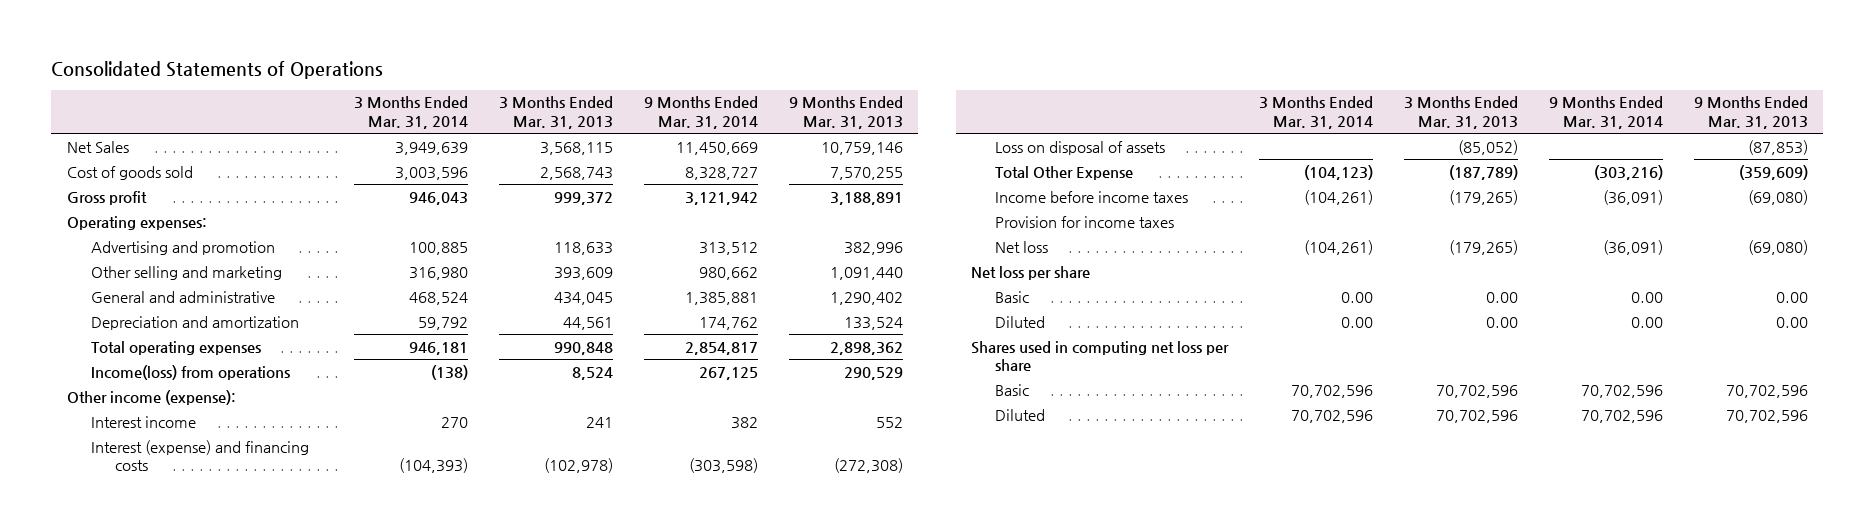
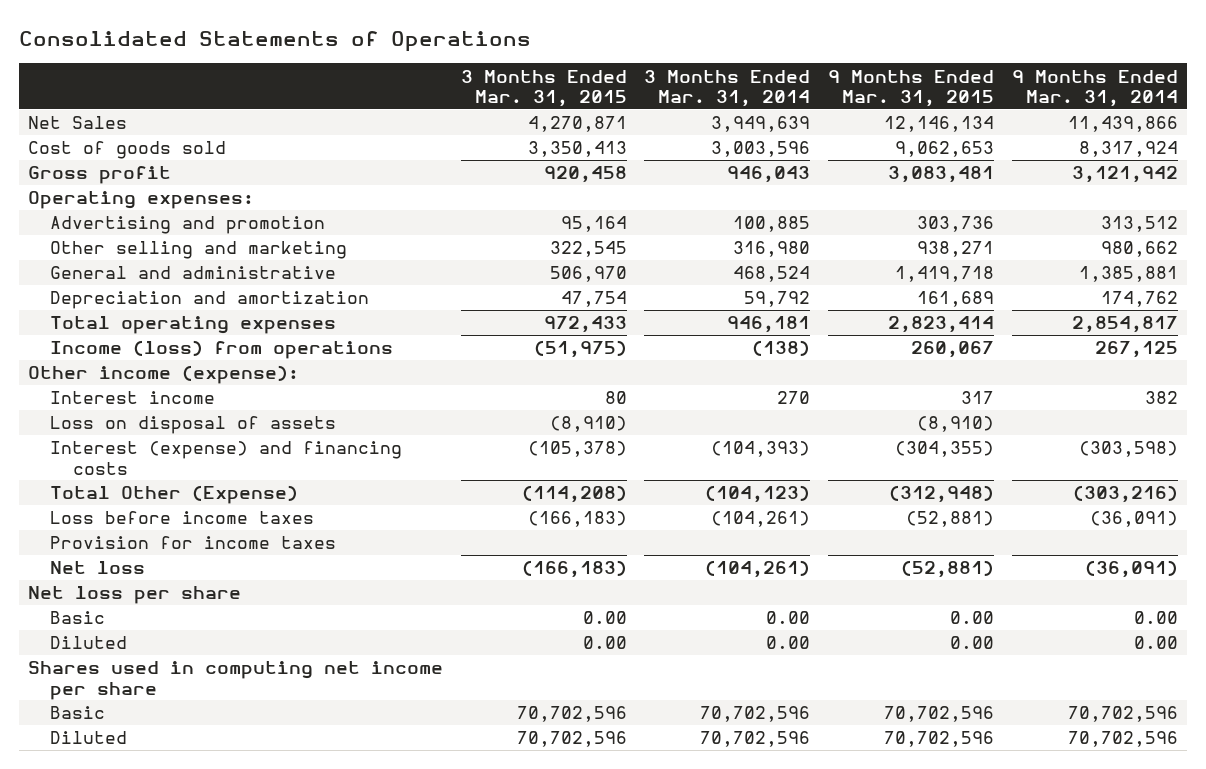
- | 3 Months Ended Mar. 31, 2014 | 3 Months Ended Mar. 31, 2013 | 9 Months Ended Mar. 31, 2014 | 9 Months Ended Mar. 31, 2013
+ | 3 Months Ended Mar. 31, 2015 | 3 Months Ended Mar. 31, 2014 | 9 Months Ended Mar. 31, 2015 | 9 Months Ended Mar. 31, 2014
- Net Sales | 3,949,639 | 3,568,115 | 11,450,669 | 10,759,146
- Cost of goods sold | 3,003,596 | 2,568,743 | 8,328,727 | 7,570,255
+ Net Sales | 4,270,871 | 3,949,639 | 12,146,134 | 11,439,866
+ Cost of goods sold | 3,350,413 | 3,003,596 | 9,062,653 | 8,317,924
- Income(loss) from operations | (138) | 8,524 | 267,125 | 290,529
+ Income (loss) from operations | (51,975) | (138) | 260,067 | 267,125
- Total Other Expense | (104,123) | (187,789) | (303,216) | (359,609)
- Income before income taxes | (104,261) | (179,265) | (36,091) | (69,080)
moved down: Interest (expense) and financing costs | (105,378) | (104,393) | (304,355) | (303,598)
+ Total Other (Expense) | (114,208) | (104,123) | (312,948) | (303,216)
+ Loss before income taxes | (166,183) | (104,261) | (52,881) | (36,091)
- Shares used in computing net loss per share
+ Shares used in computing net income per share

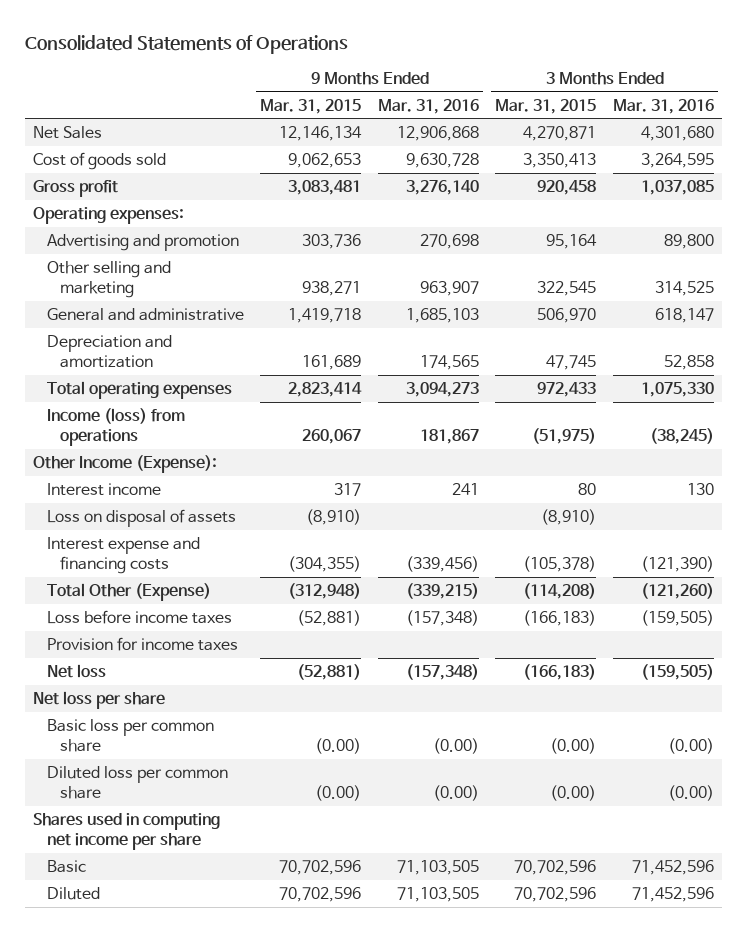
- | 3 Months Ended Mar. 31, 2015 | 3 Months Ended Mar. 31, 2014 | 9 Months Ended Mar. 31, 2015 | 9 Months Ended Mar. 31, 2014
+ | 9 Months Ended Mar. 31, 2015 | 9 Months Ended Mar. 31, 2016 | 3 Months Ended Mar. 31, 2015 | 3 Months Ended Mar. 31, 2016
- Depreciation and amortization | 47,754 | 59,792 | 161,689 | 174,762
+ Depreciation and amortization | 161,689 | 174,565 | 47,745 | 52,858
- Other income (expense):
+ Other Income (Expense):
- Interest (expense) and financing costs | (105,378) | (104,393) | (304,355) | (303,598)
+ Interest expense and financing costs | (304,355) | (339,456) | (105,378) | (121,390)
- Basic | 0.00 | 0.00 | 0.00 | 0.00
- Diluted | 0.00 | 0.00 | 0.00 | 0.00
+ Basic loss per common share | (0.00) | (0.00) | (0.00) | (0.00)
+ Diluted loss per common share | (0.00) | (0.00) | (0.00) | (0.00)

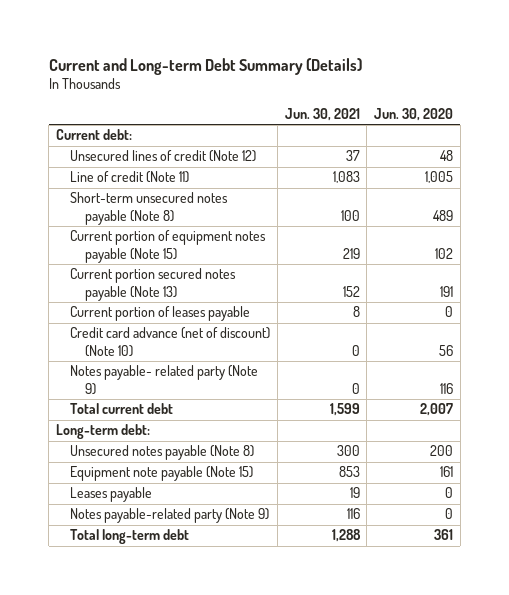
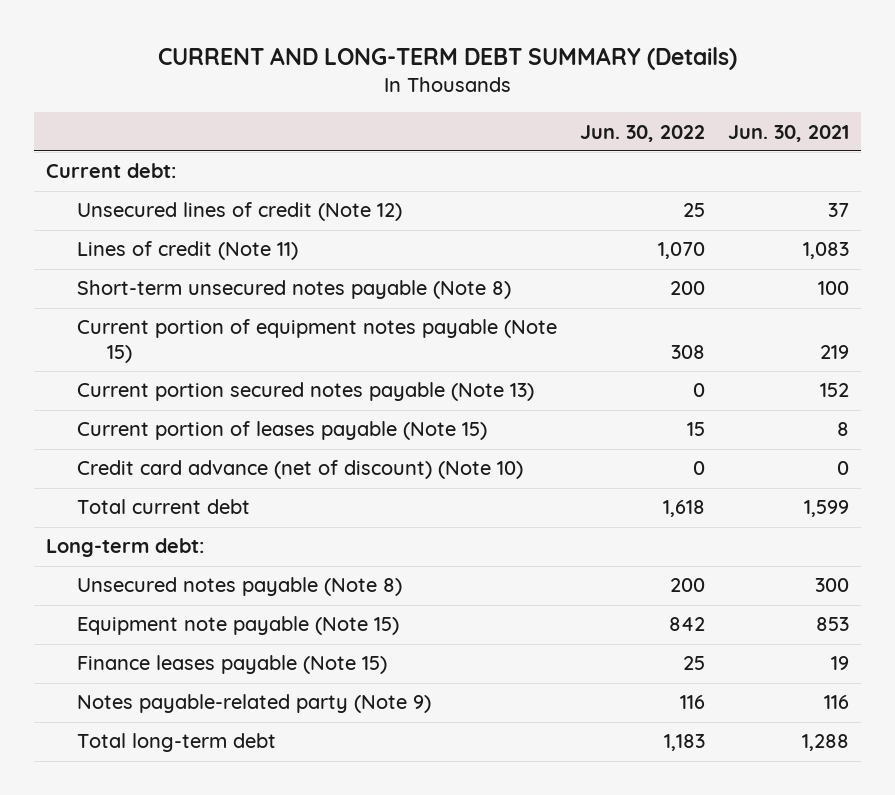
- Current and Long-term Debt Summary (Details)
+ CURRENT AND LONG-TERM DEBT SUMMARY (Details)
- | Jun. 30, 2021 | Jun. 30, 2020
+ | Jun. 30, 2022 | Jun. 30, 2021
- Line of credit (Note 11) | 1,083 | 1,005
+ Lines of credit (Note 11) | 1,070 | 1,083
- Current portion of leases payable | 8 | 0
+ Current portion of leases payable (Note 15) | 15 | 8
- Notes payable- related party (Note 9) | 0 | 116
- Leases payable | 19 | 0
+ Finance leases payable (Note 15) | 25 | 19

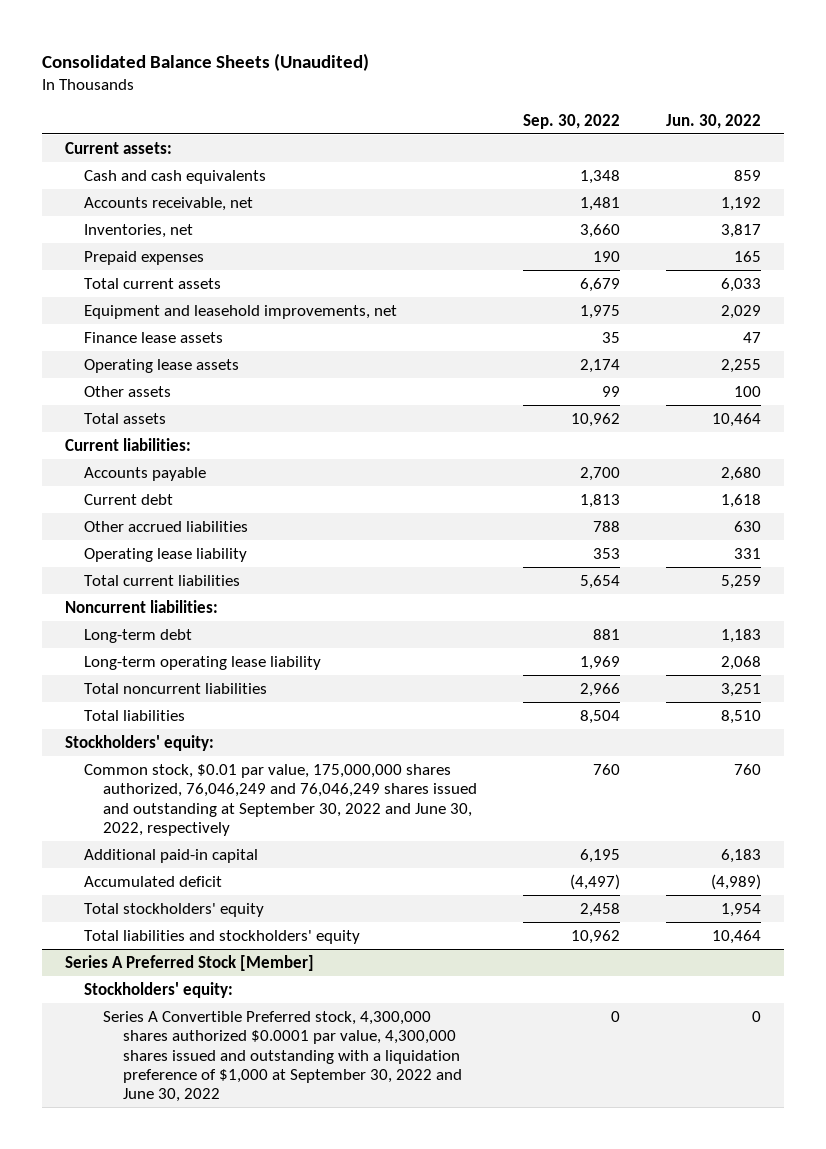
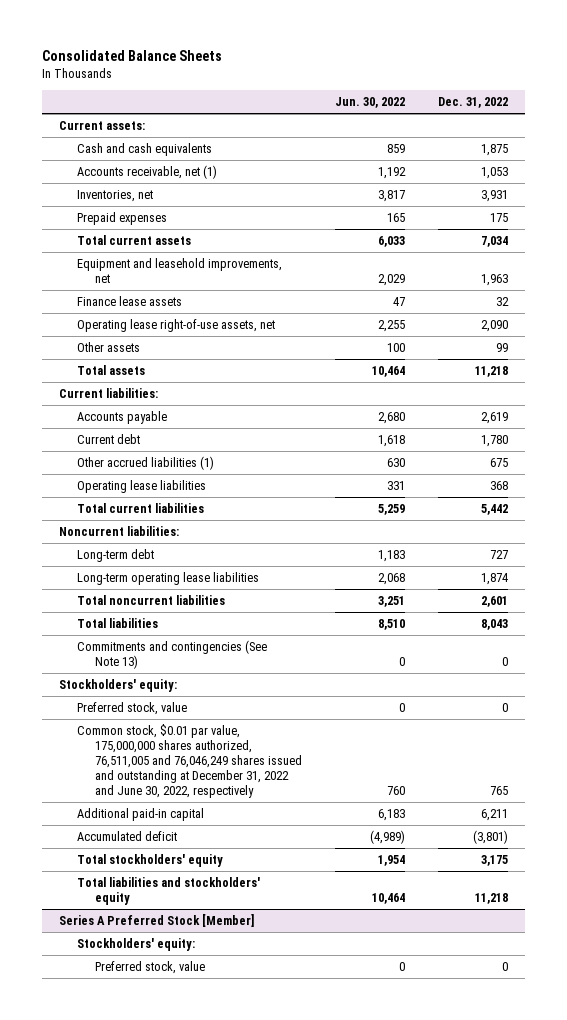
- Consolidated Balance Sheets (Unaudited)
+ Consolidated Balance Sheets
- | Sep. 30, 2022 | Jun. 30, 2022
+ | Jun. 30, 2022 | Dec. 31, 2022
- Accounts receivable, net | 1,481 | 1,192
+ Accounts receivable, net (1) | 1,192 | 1,053
- Operating lease assets | 2,174 | 2,255
+ Operating lease right-of-use assets, net | 2,255 | 2,090
- Other accrued liabilities | 788 | 630
- Operating lease liability | 353 | 331
+ Other accrued liabilities (1) | 630 | 675
+ Operating lease liabilities | 331 | 368
- Long-term operating lease liability | 1,969 | 2,068
+ Long-term operating lease liabilities | 2,068 | 1,874
+ Commitments and contingencies (See Note 13) | 0 | 0
- Common stock, $0.01 par value, 175,000,000 shares authorized, 76,046,249 and 76,046,249 shares issued and outstanding at September 30, 2022 and June 30, 2022, respectively | 760 | 760
+ Preferred stock, value | 0 | 0
+ Common stock, $0.01 par value, 175,000,000 shares authorized, 76,511,005 and 76,046,249 shares issued and outstanding at December 31, 2022 and June 30, 2022, respectively | 760 | 765
@ Series A Preferred Stock [Member]
- Series A Convertible Preferred stock, 4,300,000 shares authorized $0.0001 par value, 4,300,000 shares issued and outstanding with a liquidation preference of $1,000 at September 30, 2022 and June 30, 2022 | 0 | 0
+ Preferred stock, value | 0 | 0

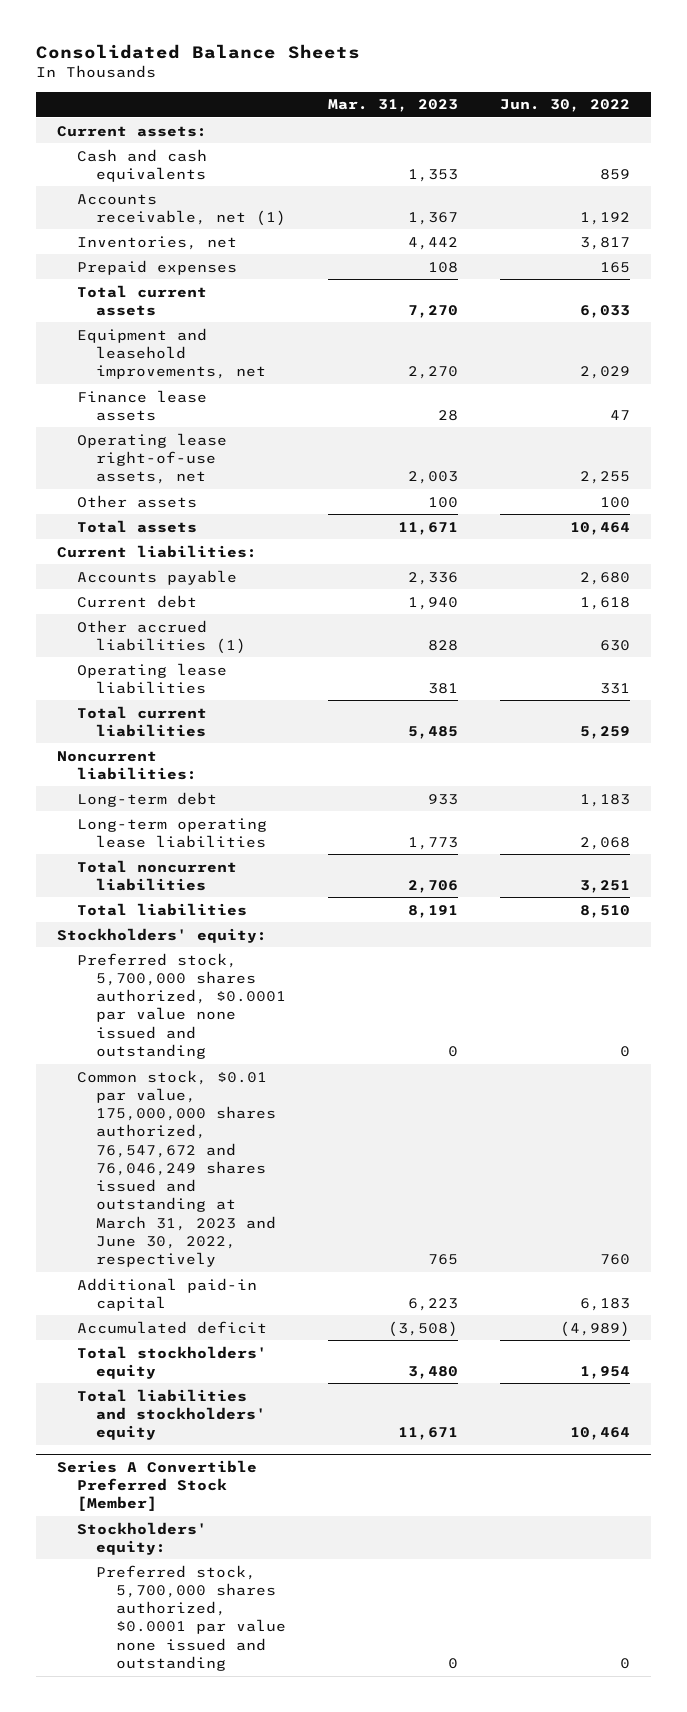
- | Jun. 30, 2022 | Dec. 31, 2022
+ | Mar. 31, 2023 | Jun. 30, 2022
- Commitments and contingencies (See Note 13) | 0 | 0
- Preferred stock, value | 0 | 0
- Common stock, $0.01 par value, 175,000,000 shares authorized, 76,511,005 and 76,046,249 shares issued and outstanding at December 31, 2022 and June 30, 2022, respectively | 760 | 765
+ Preferred stock, 5,700,000 shares authorized, $0.0001 par value none issued and outstanding | 0 | 0
+ Common stock, $0.01 par value, 175,000,000 shares authorized, 76,547,672 and 76,046,249 shares issued and outstanding at March 31, 2023 and June 30, 2022, respectively | 765 | 760
- Series A Preferred Stock [Member]
+ Series A Convertible Preferred Stock [Member]
- Preferred stock, value | 0 | 0
+ Preferred stock, 5,700,000 shares authorized, $0.0001 par value none issued and outstanding | 0 | 0

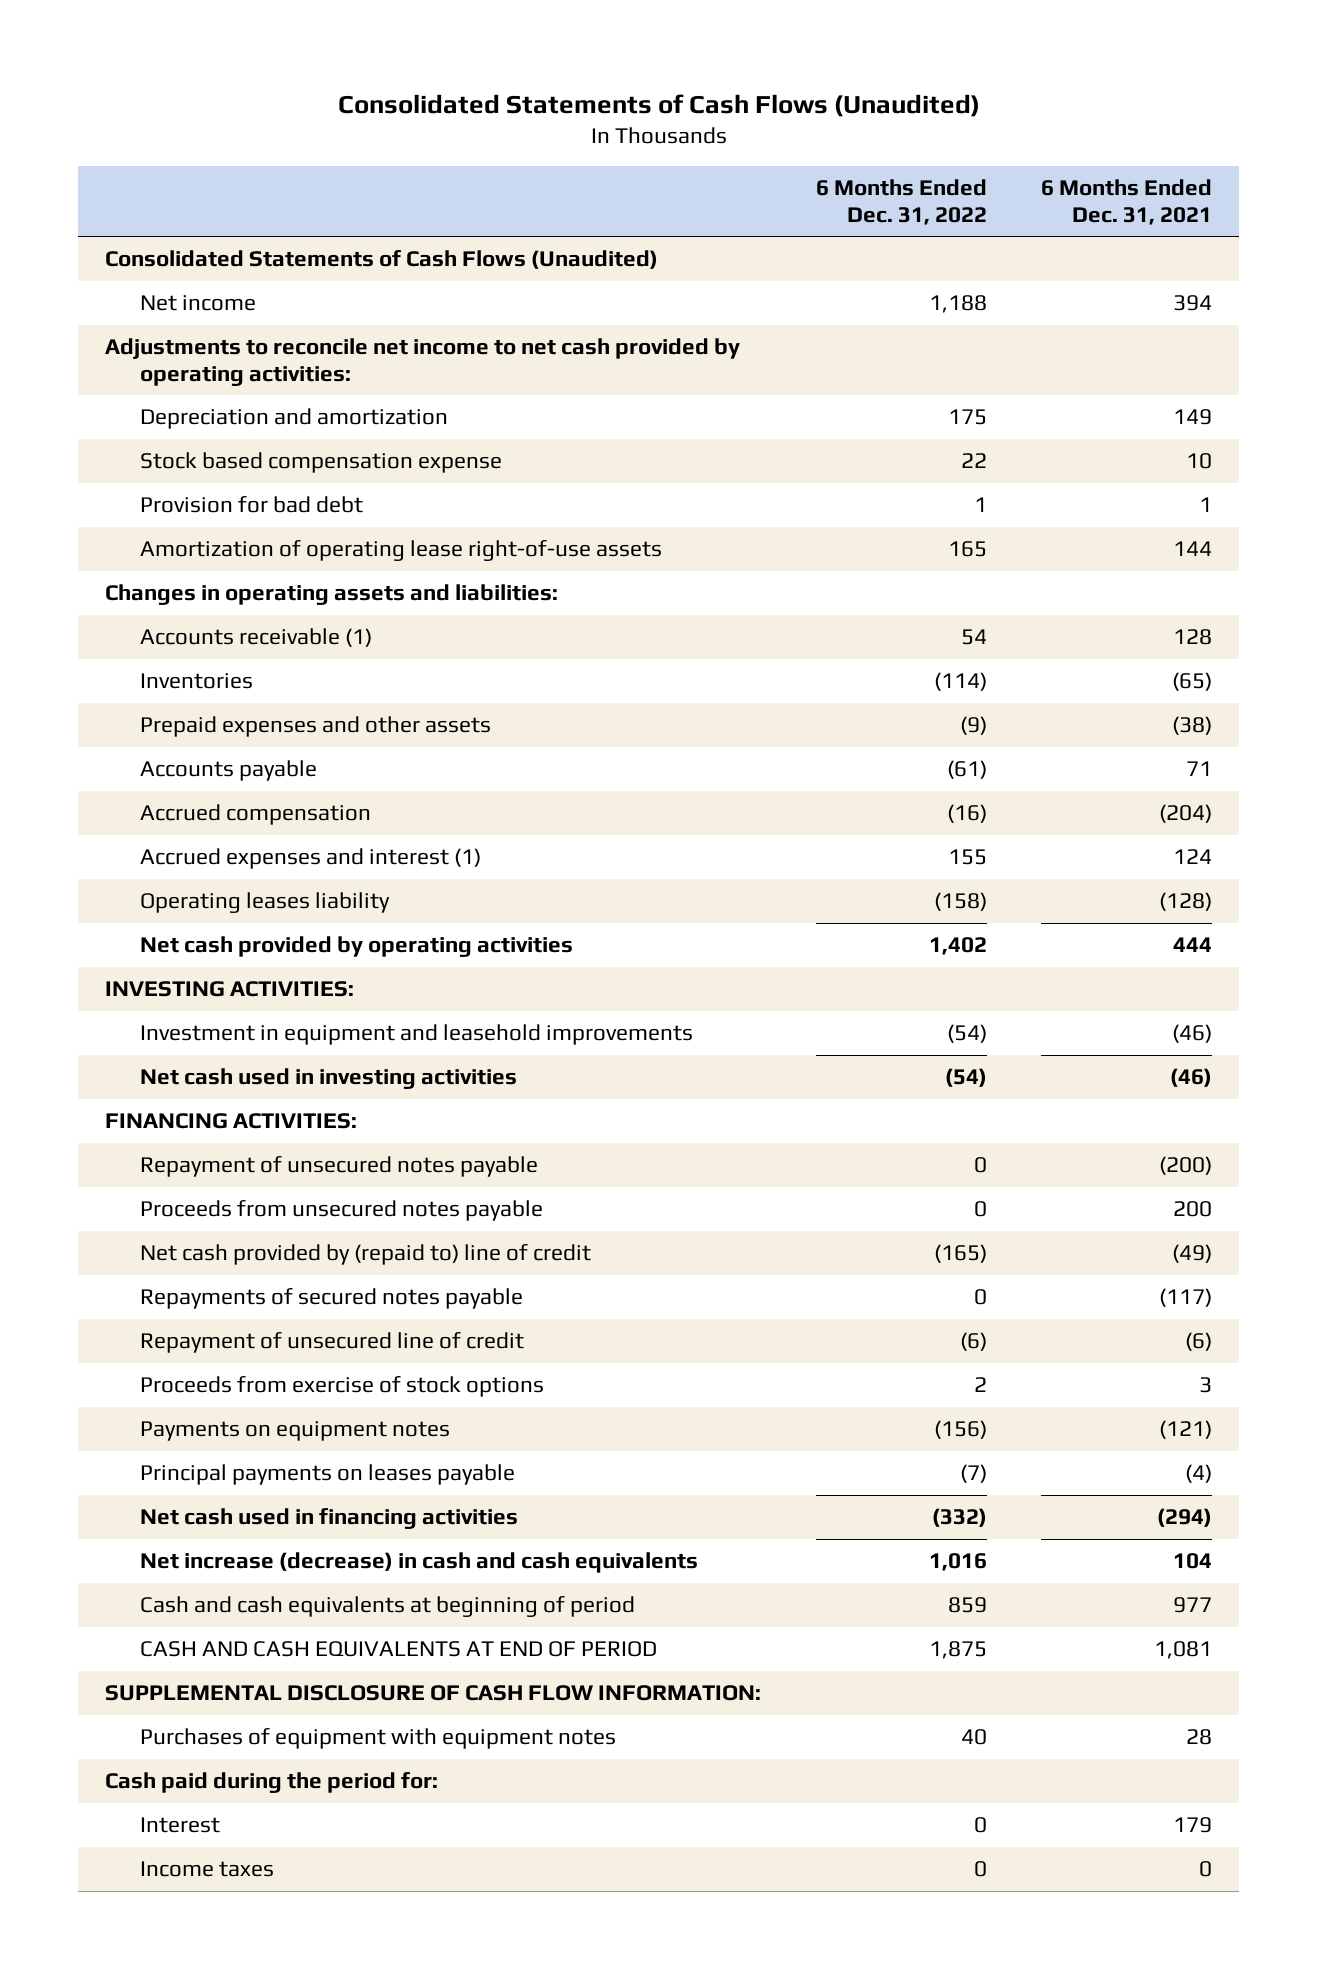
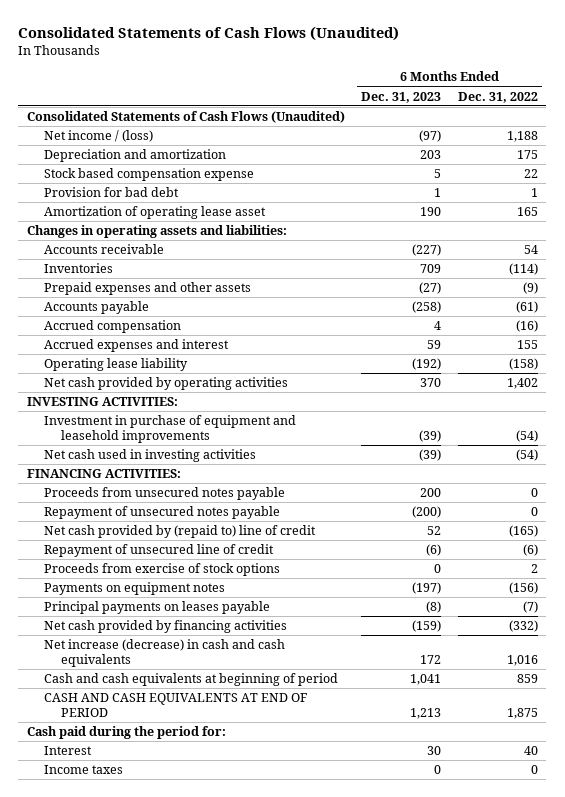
- | 6 Months Ended Dec. 31, 2022 | 6 Months Ended Dec. 31, 2021
+ | 6 Months Ended Dec. 31, 2023 | 6 Months Ended Dec. 31, 2022
- Net income | 1,188 | 394
- Adjustments to reconcile net income to net cash provided by operating activities:
+ Net income / (loss) | (97) | 1,188
- Amortization of operating lease right-of-use assets | 165 | 144
+ Amortization of operating lease asset | 190 | 165
- Accounts receivable (1) | 54 | 128
+ Accounts receivable | (227) | 54
- Accrued expenses and interest (1) | 155 | 124
- Operating leases liability | (158) | (128)
+ Accrued expenses and interest | 59 | 155
+ Operating lease liability | (192) | (158)
- Investment in equipment and leasehold improvements | (54) | (46)
+ Investment in purchase of equipment and leasehold improvements | (39) | (54)
moved down: Repayment of unsecured notes payable | (200) | 0
- Repayments of secured notes payable | 0 | (117)
- Net cash used in financing activities | (332) | (294)
+ Net cash provided by financing activities | (159) | (332)
- SUPPLEMENTAL DISCLOSURE OF CASH FLOW INFORMATION:
- Purchases of equipment with equipment notes | 40 | 28
- Interest | 0 | 179
+ Interest | 30 | 40

